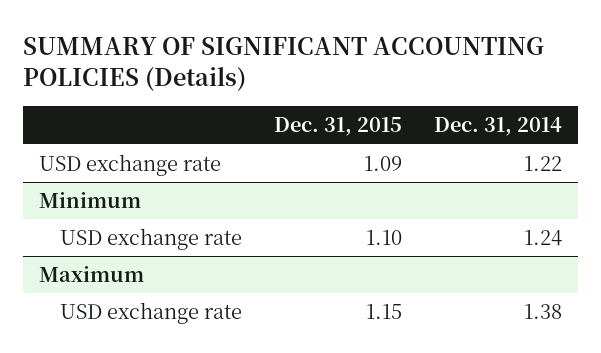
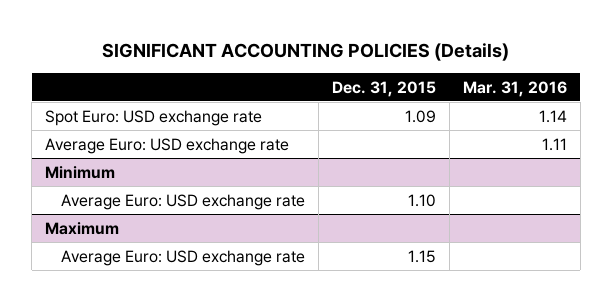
- SUMMARY OF SIGNIFICANT ACCOUNTING POLICIES (Details)
+ SIGNIFICANT ACCOUNTING POLICIES (Details)
- | Dec. 31, 2015 | Dec. 31, 2014
+ | Dec. 31, 2015 | Mar. 31, 2016
- USD exchange rate | 1.09 | 1.22
+ Spot Euro: USD exchange rate | 1.09 | 1.14
+ Average Euro: USD exchange rate | | 1.11
@ Minimum
- USD exchange rate | 1.10 | 1.24
+ Average Euro: USD exchange rate | 1.10 |
@ Maximum
- USD exchange rate | 1.15 | 1.38
+ Average Euro: USD exchange rate | 1.15 |

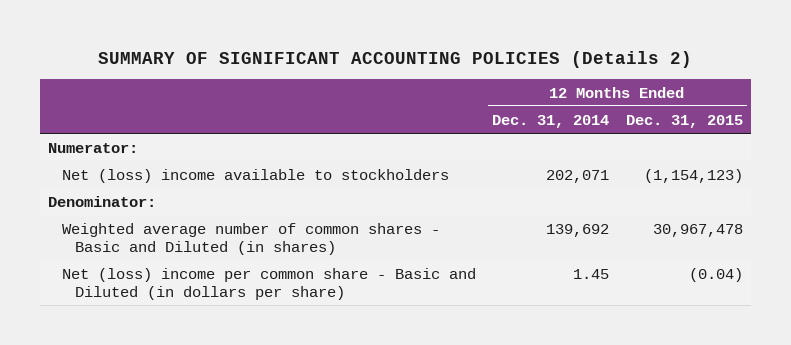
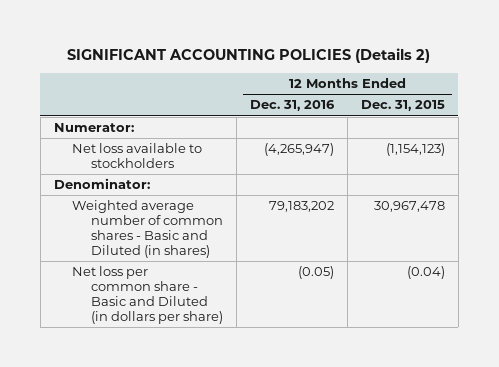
- SUMMARY OF SIGNIFICANT ACCOUNTING POLICIES (Details 2)
+ SIGNIFICANT ACCOUNTING POLICIES (Details 2)
- | 12 Months Ended Dec. 31, 2014 | 12 Months Ended Dec. 31, 2015
+ | 12 Months Ended Dec. 31, 2016 | 12 Months Ended Dec. 31, 2015
- Net (loss) income available to stockholders | 202,071 | (1,154,123)
+ Net loss available to stockholders | (4,265,947) | (1,154,123)
- Net (loss) income per common share - Basic and Diluted (in dollars per share) | 1.45 | (0.04)
+ Net loss per common share - Basic and Diluted (in dollars per share) | (0.05) | (0.04)

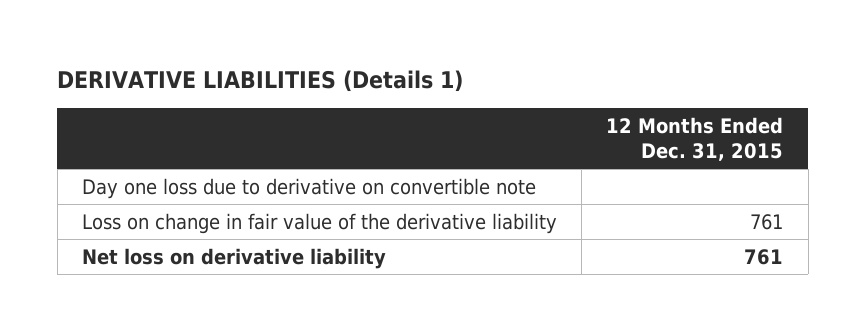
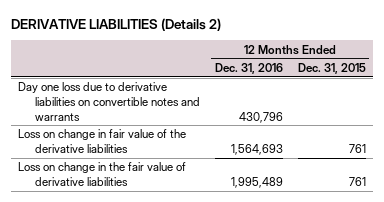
- DERIVATIVE LIABILITIES (Details 1)
+ DERIVATIVE LIABILITIES (Details 2)
- | 12 Months Ended Dec. 31, 2015
+ | 12 Months Ended Dec. 31, 2016 | 12 Months Ended Dec. 31, 2015
- Day one loss due to derivative on convertible note
- Loss on change in fair value of the derivative liability | 761
- Net loss on derivative liability | 761
+ Day one loss due to derivative liabilities on convertible notes and warrants | 430,796 |
+ Loss on change in fair value of the derivative liabilities | 1,564,693 | 761
+ Loss on change in the fair value of derivative liabilities | 1,995,489 | 761

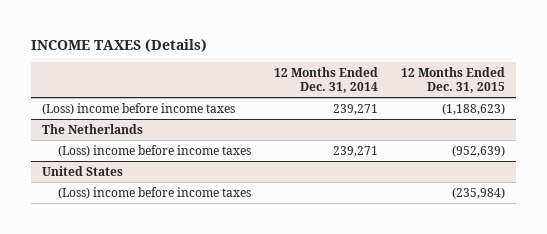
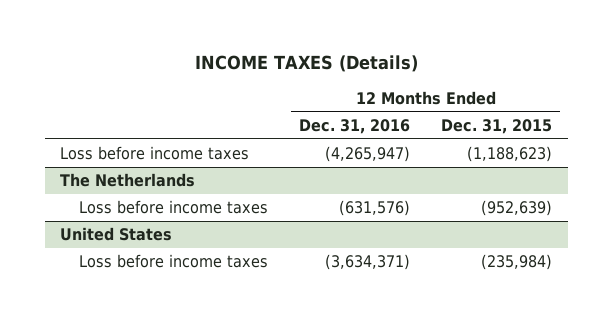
- | 12 Months Ended Dec. 31, 2014 | 12 Months Ended Dec. 31, 2015
+ | 12 Months Ended Dec. 31, 2016 | 12 Months Ended Dec. 31, 2015
- (Loss) income before income taxes | 239,271 | (1,188,623)
+ Loss before income taxes | (4,265,947) | (1,188,623)
@ The Netherlands
- (Loss) income before income taxes | 239,271 | (952,639)
+ Loss before income taxes | (631,576) | (952,639)
@ United States
- (Loss) income before income taxes | | (235,984)
+ Loss before income taxes | (3,634,371) | (235,984)

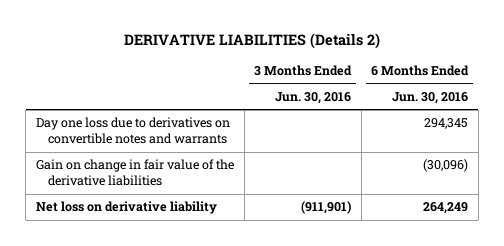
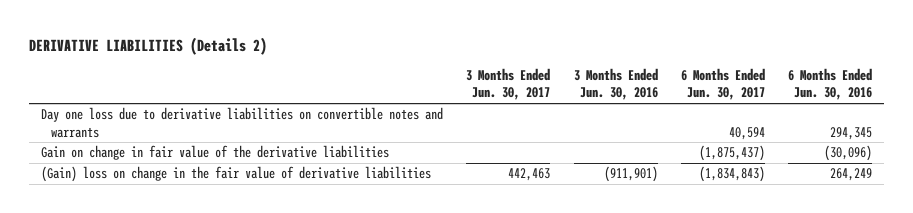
- | 3 Months Ended Jun. 30, 2016 | 6 Months Ended Jun. 30, 2016
+ | 3 Months Ended Jun. 30, 2017 | 3 Months Ended Jun. 30, 2016 | 6 Months Ended Jun. 30, 2017 | 6 Months Ended Jun. 30, 2016
- Day one loss due to derivatives on convertible notes and warrants | | 294,345
+ Day one loss due to derivative liabilities on convertible notes and warrants | | | 40,594 | 294,345
- Net loss on derivative liability | (911,901) | 264,249
+ (Gain) loss on change in the fair value of derivative liabilities | 442,463 | (911,901) | (1,834,843) | 264,249

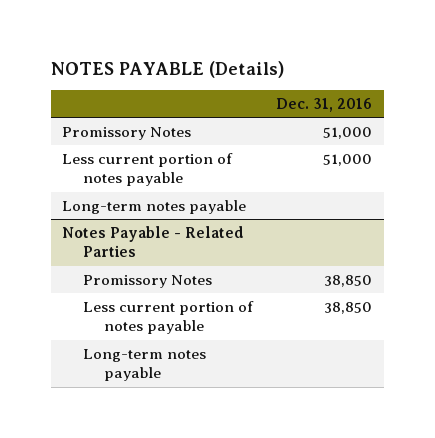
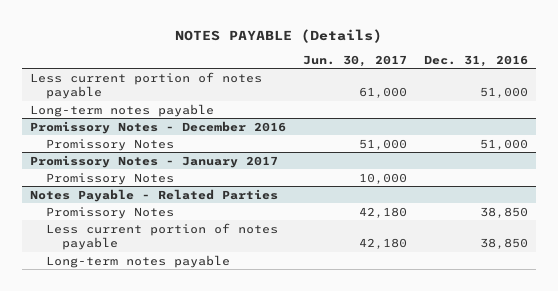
- | Dec. 31, 2016
+ | Jun. 30, 2017 | Dec. 31, 2016
- Promissory Notes | 51,000
+ Promissory Notes - December 2016
+ Promissory Notes | 51,000 | 51,000
+ Promissory Notes - January 2017
+ Promissory Notes | 10,000 |

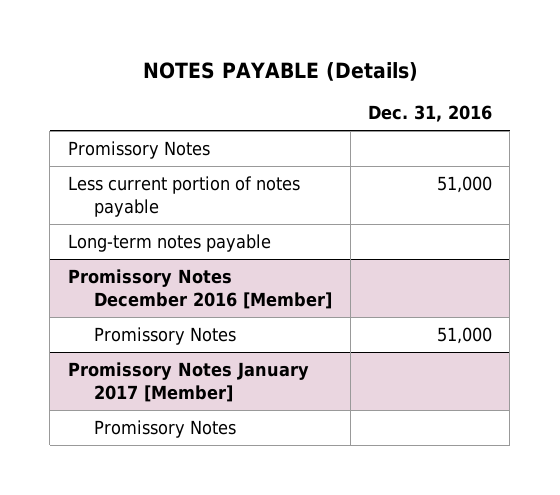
- | Jun. 30, 2017 | Dec. 31, 2016
+ | Dec. 31, 2016
+ Promissory Notes
- Promissory Notes - December 2016
+ Promissory Notes December 2016 [Member]
- Promissory Notes - January 2017
+ Promissory Notes January 2017 [Member]
- Notes Payable - Related Parties
- Promissory Notes | 42,180 | 38,850
- Less current portion of notes payable | 42,180 | 38,850
- Long-term notes payable

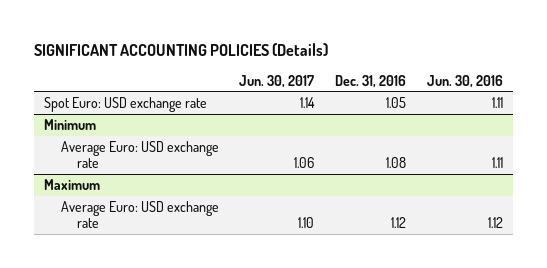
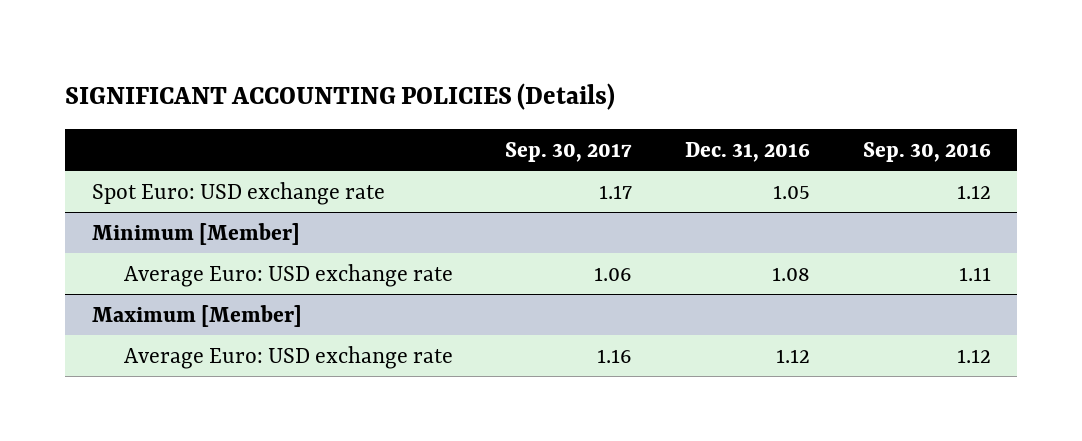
- | Jun. 30, 2017 | Dec. 31, 2016 | Jun. 30, 2016
+ | Sep. 30, 2017 | Dec. 31, 2016 | Sep. 30, 2016
- Minimum
+ Minimum [Member]
- Maximum
+ Maximum [Member]

